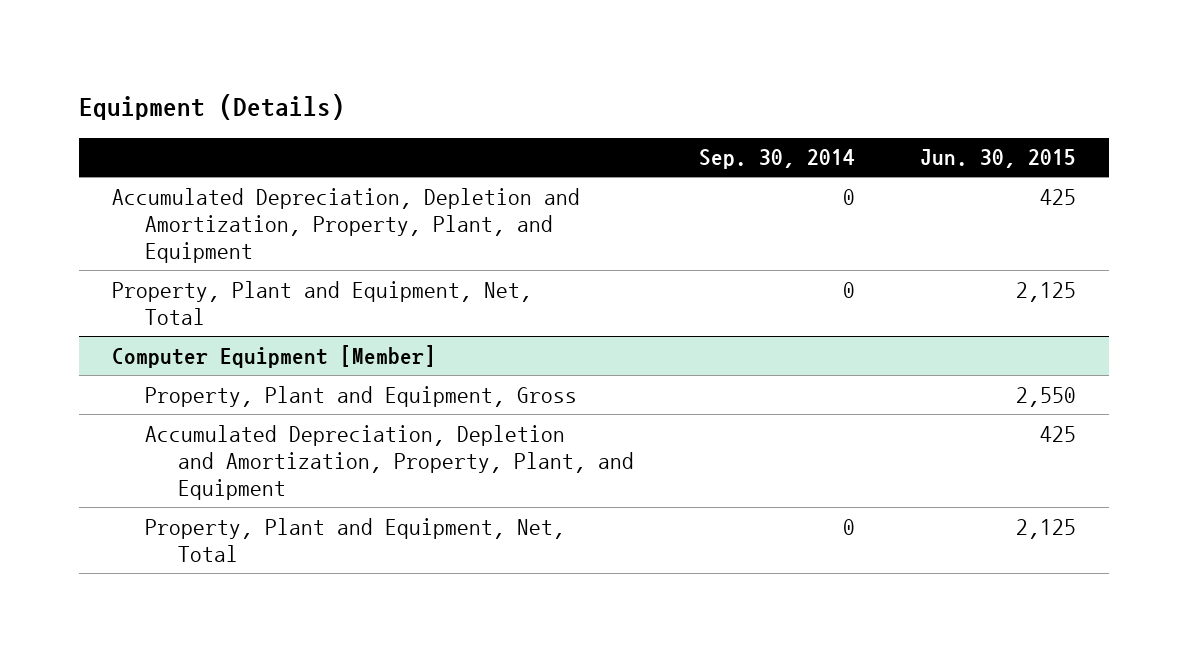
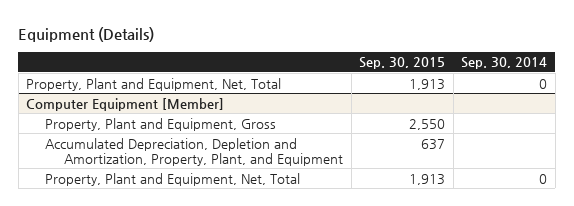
- | Sep. 30, 2014 | Jun. 30, 2015
+ | Sep. 30, 2015 | Sep. 30, 2014
- Accumulated Depreciation, Depletion and Amortization, Property, Plant, and Equipment | 0 | 425

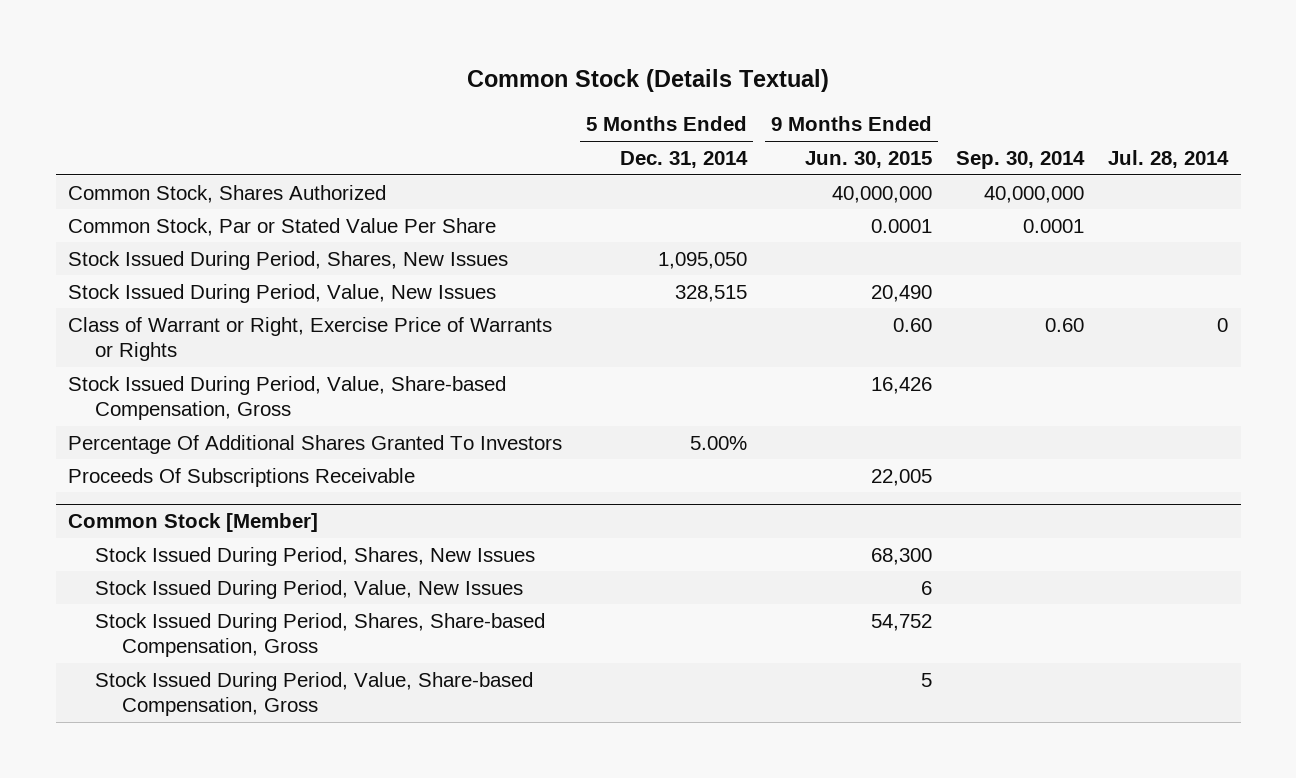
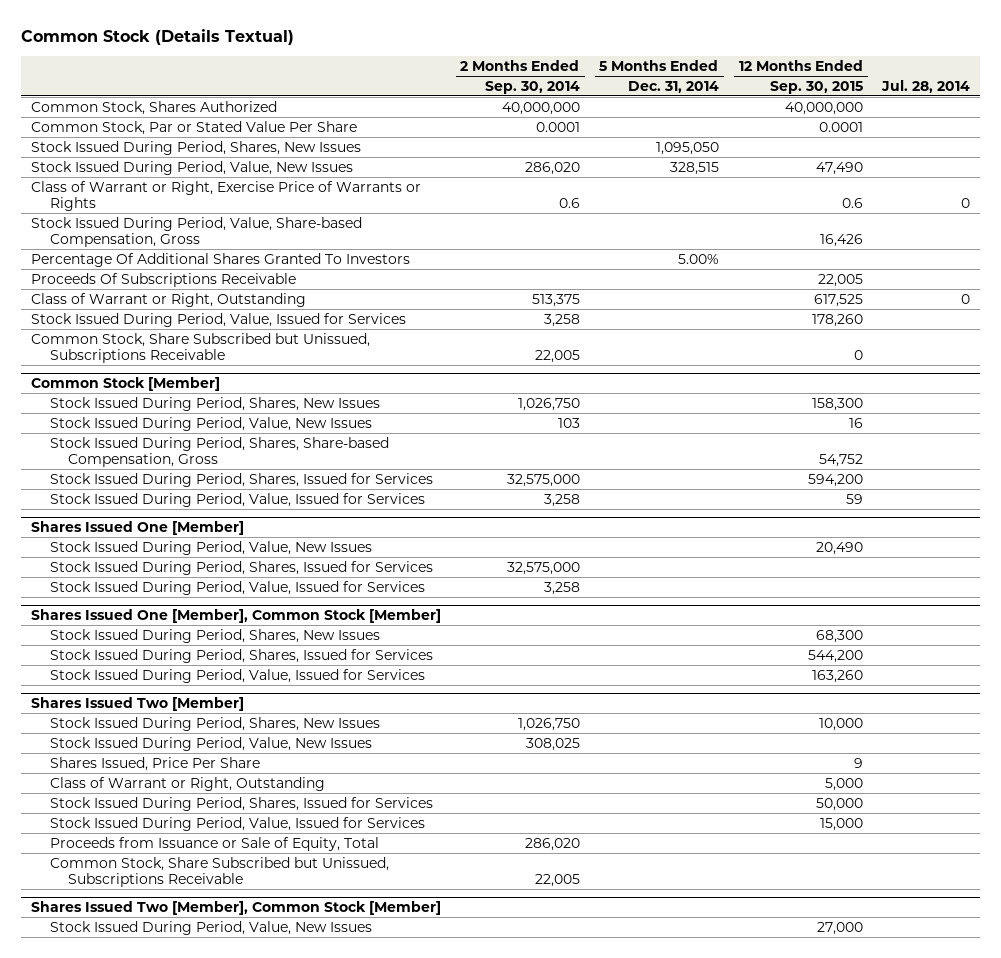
- | 5 Months Ended Dec. 31, 2014 | 9 Months Ended Jun. 30, 2015 | Sep. 30, 2014 | Jul. 28, 2014
+ | 2 Months Ended Sep. 30, 2014 | 5 Months Ended Dec. 31, 2014 | 12 Months Ended Sep. 30, 2015 | Jul. 28, 2014
+ Class of Warrant or Right, Outstanding | 513,375 | | 617,525 | 0
+ Stock Issued During Period, Value, Issued for Services | 3,258 | | 178,260 |
+ Common Stock, Share Subscribed but Unissued, Subscriptions Receivable | 22,005 | | 0 |
@ Common Stock [Member]
- Stock Issued During Period, Value, Share-based Compensation, Gross | | 5 | |
+ Stock Issued During Period, Shares, Issued for Services | 32,575,000 | | 594,200 |
+ Stock Issued During Period, Value, Issued for Services | 3,258 | | 59 |
+ Shares Issued One [Member]
+ Stock Issued During Period, Value, New Issues | | | 20,490 |
+ Stock Issued During Period, Shares, Issued for Services | 32,575,000 | | |
+ Stock Issued During Period, Value, Issued for Services | 3,258 | | |
+ Shares Issued One [Member], Common Stock [Member]
+ Stock Issued During Period, Shares, New Issues | | | 68,300 |
+ Stock Issued During Period, Shares, Issued for Services | | | 544,200 |
+ Stock Issued During Period, Value, Issued for Services | | | 163,260 |
+ Shares Issued Two [Member]
+ Stock Issued During Period, Shares, New Issues | 1,026,750 | | 10,000 |
+ Stock Issued During Period, Value, New Issues | 308,025 | | |
+ Shares Issued, Price Per Share | | | 9 |
+ Class of Warrant or Right, Outstanding | | | 5,000 |
+ Stock Issued During Period, Shares, Issued for Services | | | 50,000 |
+ Stock Issued During Period, Value, Issued for Services | | | 15,000 |
+ Proceeds from Issuance or Sale of Equity, Total | 286,020 | | |
+ Common Stock, Share Subscribed but Unissued, Subscriptions Receivable | 22,005 | | |
+ Shares Issued Two [Member], Common Stock [Member]
+ Stock Issued During Period, Value, New Issues | | | 27,000 |

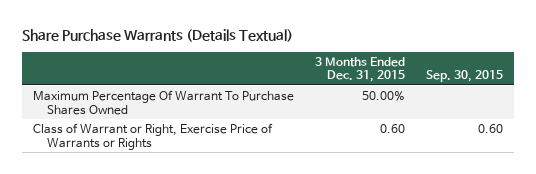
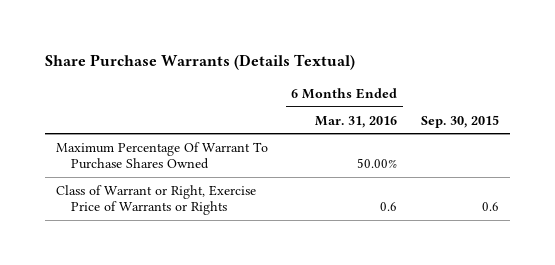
- | 3 Months Ended Dec. 31, 2015 | Sep. 30, 2015
+ | 6 Months Ended Mar. 31, 2016 | Sep. 30, 2015
- Class of Warrant or Right, Exercise Price of Warrants or Rights | 0.60 | 0.60
+ Class of Warrant or Right, Exercise Price of Warrants or Rights | 0.6 | 0.6

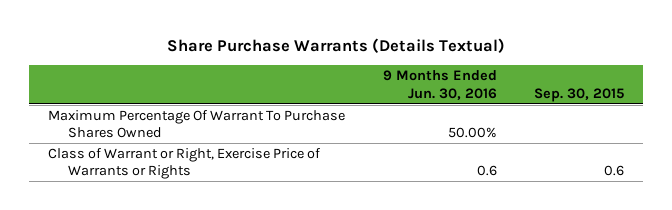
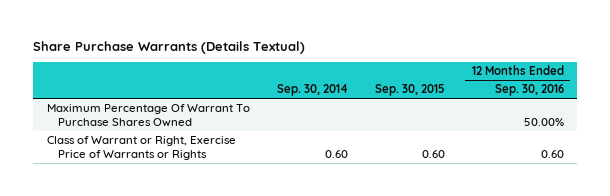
- | 9 Months Ended Jun. 30, 2016 | Sep. 30, 2015
+ | Sep. 30, 2014 | Sep. 30, 2015 | 12 Months Ended Sep. 30, 2016
- Class of Warrant or Right, Exercise Price of Warrants or Rights | 0.6 | 0.6
+ Class of Warrant or Right, Exercise Price of Warrants or Rights | 0.60 | 0.60 | 0.60

